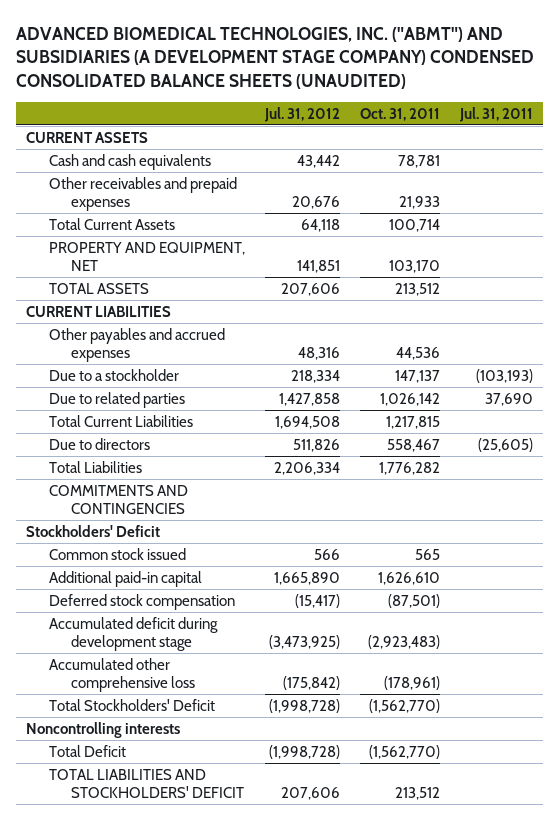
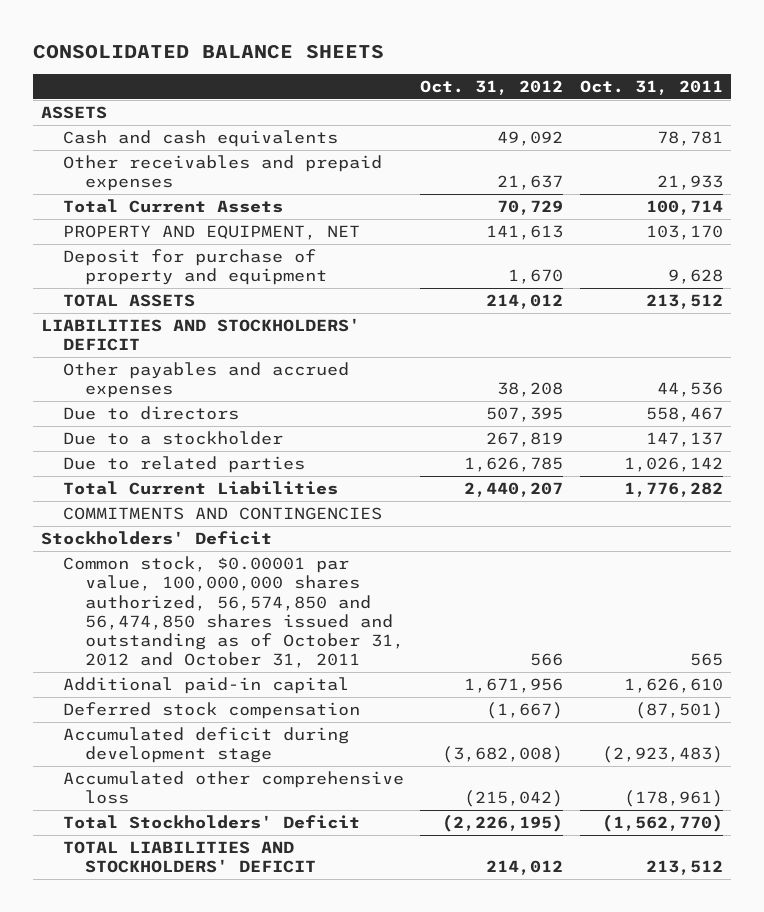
- ADVANCED BIOMEDICAL TECHNOLOGIES, INC. ("ABMT") AND SUBSIDIARIES (A DEVELOPMENT STAGE COMPANY) CONDENSED CONSOLIDATED BALANCE SHEETS (UNAUDITED)
+ CONSOLIDATED BALANCE SHEETS
- | Jul. 31, 2012 | Oct. 31, 2011 | Jul. 31, 2011
+ | Oct. 31, 2012 | Oct. 31, 2011
- CURRENT ASSETS
+ ASSETS
+ Deposit for purchase of property and equipment | 1,670 | 9,628
- CURRENT LIABILITIES
+ LIABILITIES AND STOCKHOLDERS' DEFICIT
moved up: Due to directors | 507,395 | 558,467
- Total Current Liabilities | 1,694,508 | 1,217,815 |
- Total Liabilities | 2,206,334 | 1,776,282 |
+ Total Current Liabilities | 2,440,207 | 1,776,282
- Common stock issued | 566 | 565 |
+ Common stock, $0.00001 par value, 100,000,000 shares authorized, 56,574,850 and 56,474,850 shares issued and outstanding as of October 31, 2012 and October 31, 2011 | 566 | 565
- Noncontrolling interests
- Total Deficit | (1,998,728) | (1,562,770) |

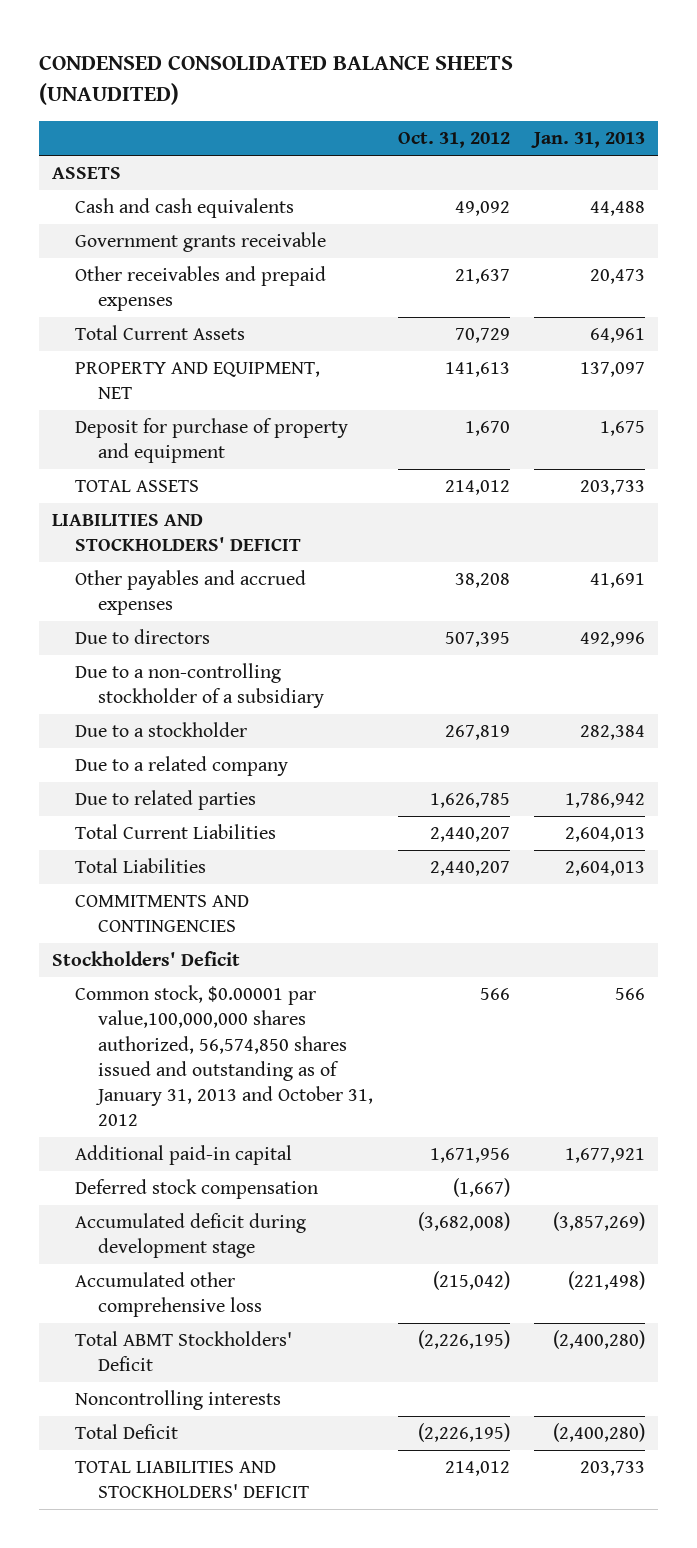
- CONSOLIDATED BALANCE SHEETS
+ CONDENSED CONSOLIDATED BALANCE SHEETS (UNAUDITED)
- | Oct. 31, 2012 | Oct. 31, 2011
+ | Oct. 31, 2012 | Jan. 31, 2013
+ Government grants receivable
+ Due to a non-controlling stockholder of a subsidiary
+ Due to a related company
+ Total Liabilities | 2,440,207 | 2,604,013
- Common stock, $0.00001 par value, 100,000,000 shares authorized, 56,574,850 and 56,474,850 shares issued and outstanding as of October 31, 2012 and October 31, 2011 | 566 | 565
+ Common stock, $0.00001 par value,100,000,000 shares authorized, 56,574,850 shares issued and outstanding as of January 31, 2013 and October 31, 2012 | 566 | 566
- Total Stockholders' Deficit | (2,226,195) | (1,562,770)
+ Total ABMT Stockholders' Deficit | (2,226,195) | (2,400,280)
+ Noncontrolling interests
+ Total Deficit | (2,226,195) | (2,400,280)

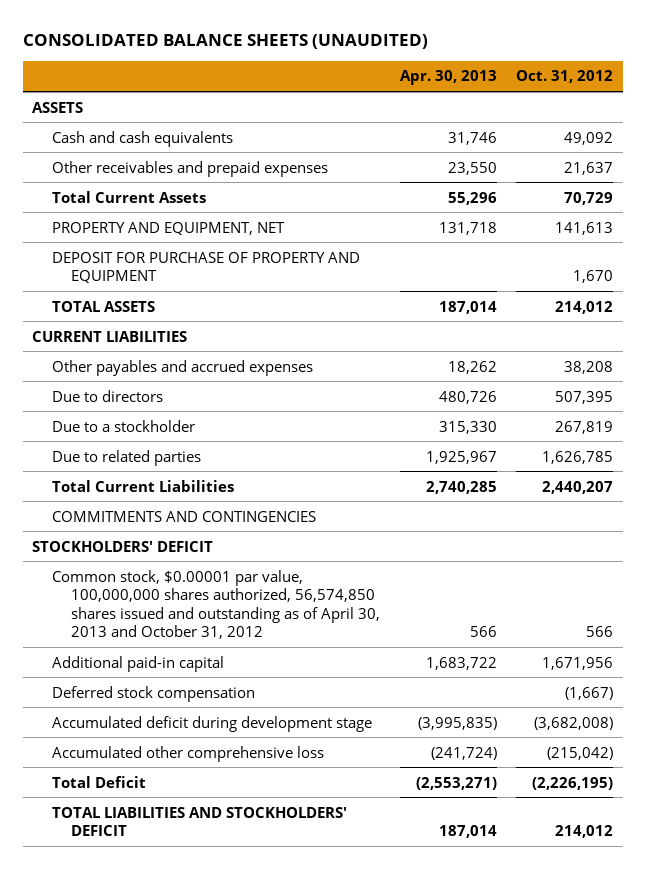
- CONDENSED CONSOLIDATED BALANCE SHEETS (UNAUDITED)
+ CONSOLIDATED BALANCE SHEETS (UNAUDITED)
- | Oct. 31, 2012 | Jan. 31, 2013
+ | Apr. 30, 2013 | Oct. 31, 2012
- Government grants receivable
- Deposit for purchase of property and equipment | 1,670 | 1,675
+ DEPOSIT FOR PURCHASE OF PROPERTY AND EQUIPMENT | | 1,670
- LIABILITIES AND STOCKHOLDERS' DEFICIT
+ CURRENT LIABILITIES
- Due to a non-controlling stockholder of a subsidiary
- Due to a related company
- Total Liabilities | 2,440,207 | 2,604,013
- Stockholders' Deficit
- Common stock, $0.00001 par value,100,000,000 shares authorized, 56,574,850 shares issued and outstanding as of January 31, 2013 and October 31, 2012 | 566 | 566
+ STOCKHOLDERS' DEFICIT
+ Common stock, $0.00001 par value, 100,000,000 shares authorized, 56,574,850 shares issued and outstanding as of April 30, 2013 and October 31, 2012 | 566 | 566
- Total ABMT Stockholders' Deficit | (2,226,195) | (2,400,280)
- Noncontrolling interests

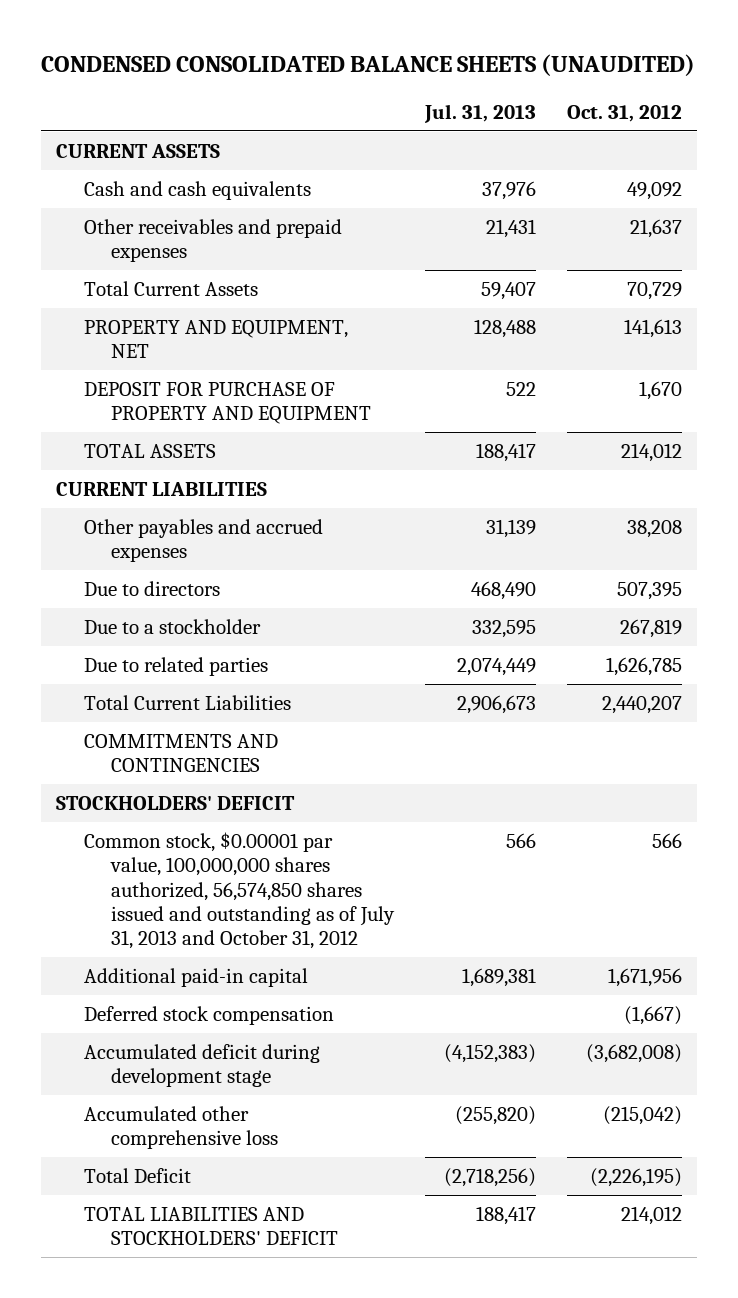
- CONSOLIDATED BALANCE SHEETS (UNAUDITED)
+ CONDENSED CONSOLIDATED BALANCE SHEETS (UNAUDITED)
- | Apr. 30, 2013 | Oct. 31, 2012
+ | Jul. 31, 2013 | Oct. 31, 2012
- ASSETS
+ CURRENT ASSETS
- Common stock, $0.00001 par value, 100,000,000 shares authorized, 56,574,850 shares issued and outstanding as of April 30, 2013 and October 31, 2012 | 566 | 566
+ Common stock, $0.00001 par value, 100,000,000 shares authorized, 56,574,850 shares issued and outstanding as of July 31, 2013 and October 31, 2012 | 566 | 566

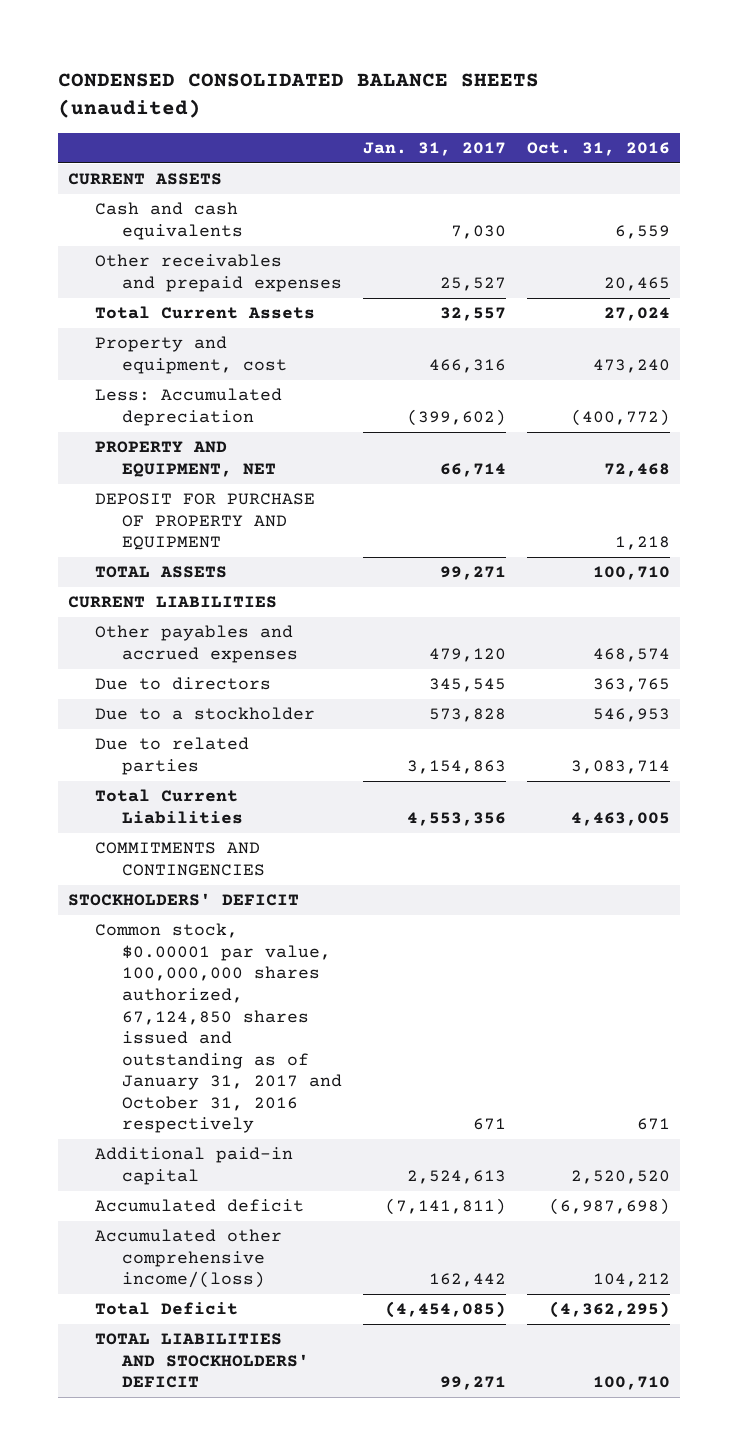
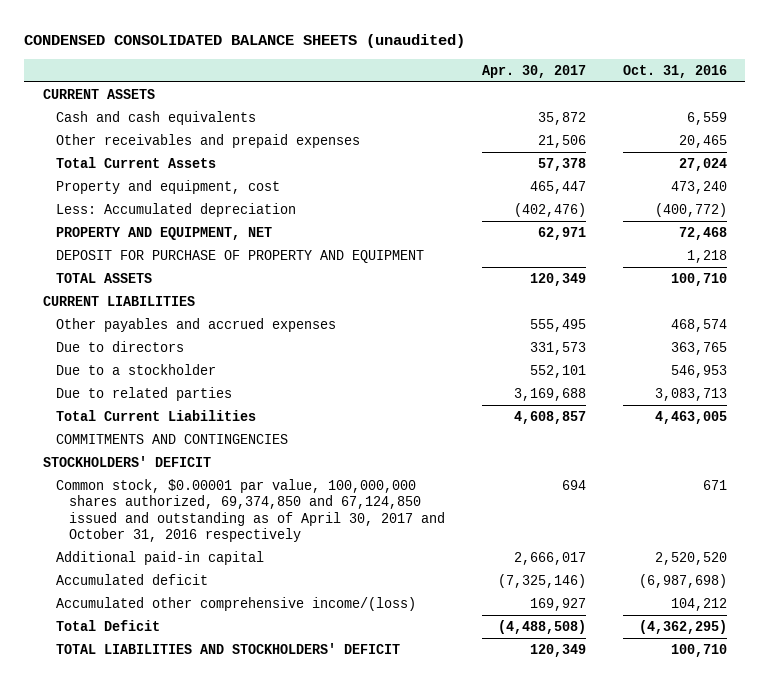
- | Jan. 31, 2017 | Oct. 31, 2016
+ | Apr. 30, 2017 | Oct. 31, 2016
- Due to related parties | 3,154,863 | 3,083,714
+ Due to related parties | 3,169,688 | 3,083,713
- Common stock, $0.00001 par value, 100,000,000 shares authorized, 67,124,850 shares issued and outstanding as of January 31, 2017 and October 31, 2016 respectively | 671 | 671
+ Common stock, $0.00001 par value, 100,000,000 shares authorized, 69,374,850 and 67,124,850 issued and outstanding as of April 30, 2017 and October 31, 2016 respectively | 694 | 671

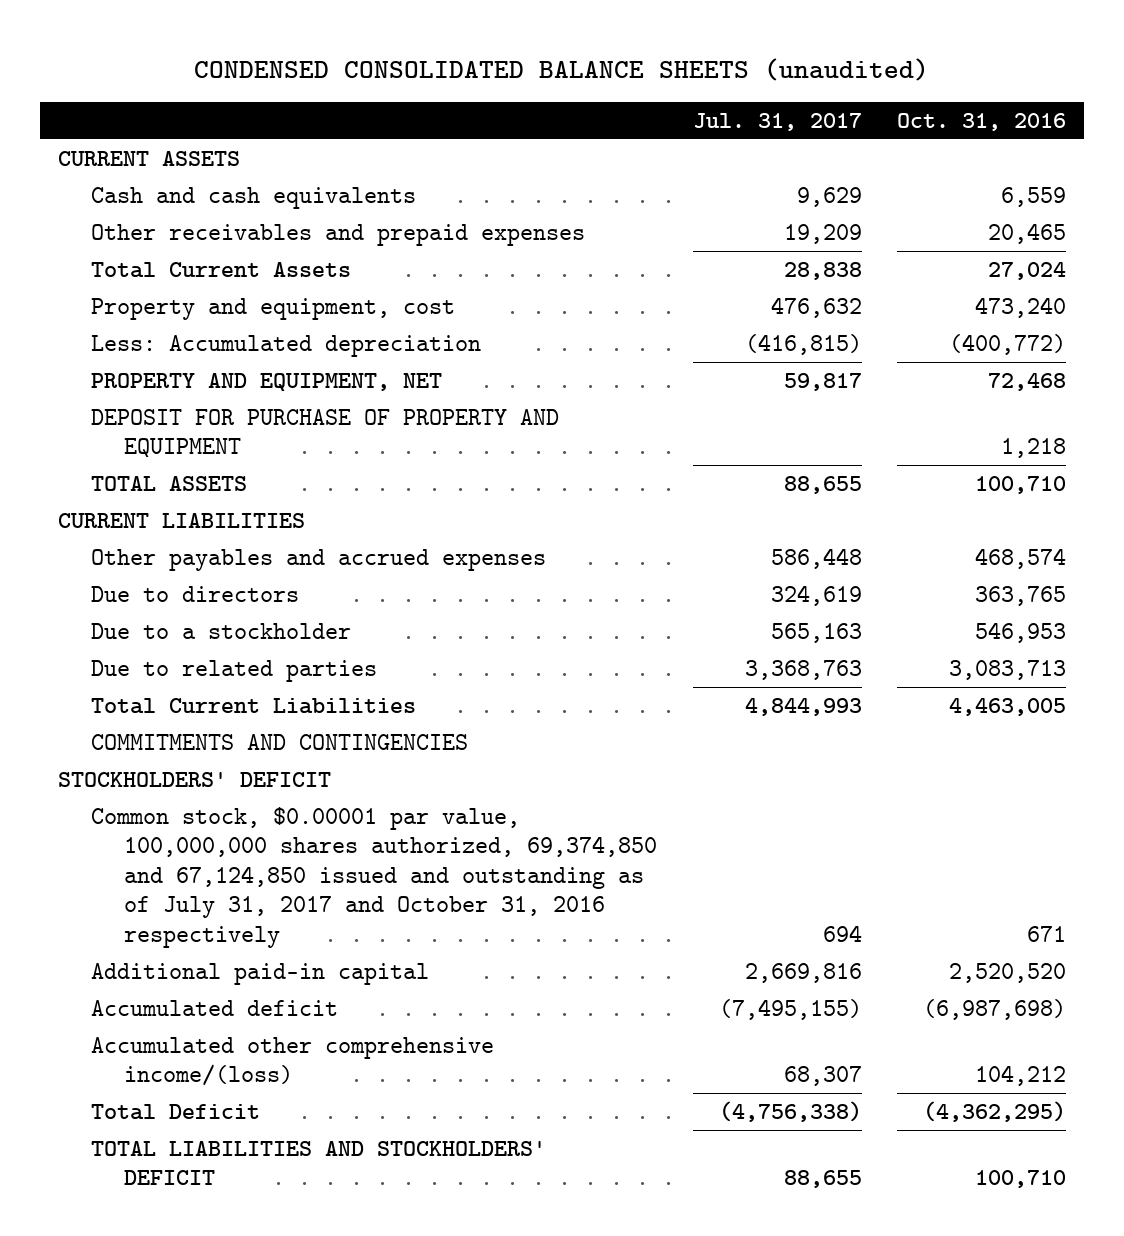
- | Apr. 30, 2017 | Oct. 31, 2016
+ | Jul. 31, 2017 | Oct. 31, 2016
- Common stock, $0.00001 par value, 100,000,000 shares authorized, 69,374,850 and 67,124,850 issued and outstanding as of April 30, 2017 and October 31, 2016 respectively | 694 | 671
+ Common stock, $0.00001 par value, 100,000,000 shares authorized, 69,374,850 and 67,124,850 issued and outstanding as of July 31, 2017 and October 31, 2016 respectively | 694 | 671

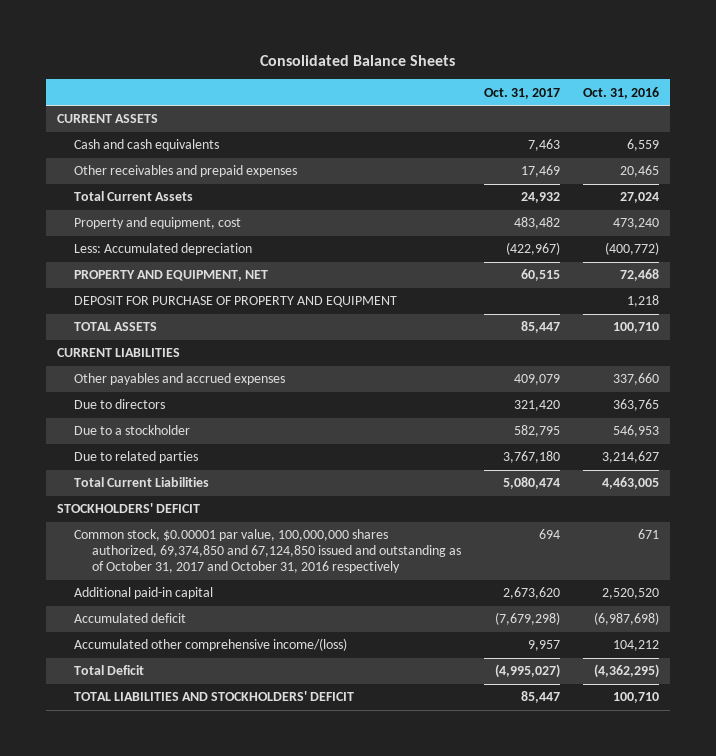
- CONDENSED CONSOLIDATED BALANCE SHEETS (unaudited)
+ Consolidated Balance Sheets
- | Jul. 31, 2017 | Oct. 31, 2016
+ | Oct. 31, 2017 | Oct. 31, 2016
- Other payables and accrued expenses | 586,448 | 468,574
+ Other payables and accrued expenses | 409,079 | 337,660
- Due to related parties | 3,368,763 | 3,083,713
+ Due to related parties | 3,767,180 | 3,214,627
- COMMITMENTS AND CONTINGENCIES
- Common stock, $0.00001 par value, 100,000,000 shares authorized, 69,374,850 and 67,124,850 issued and outstanding as of July 31, 2017 and October 31, 2016 respectively | 694 | 671
+ Common stock, $0.00001 par value, 100,000,000 shares authorized, 69,374,850 and 67,124,850 issued and outstanding as of October 31, 2017 and October 31, 2016 respectively | 694 | 671

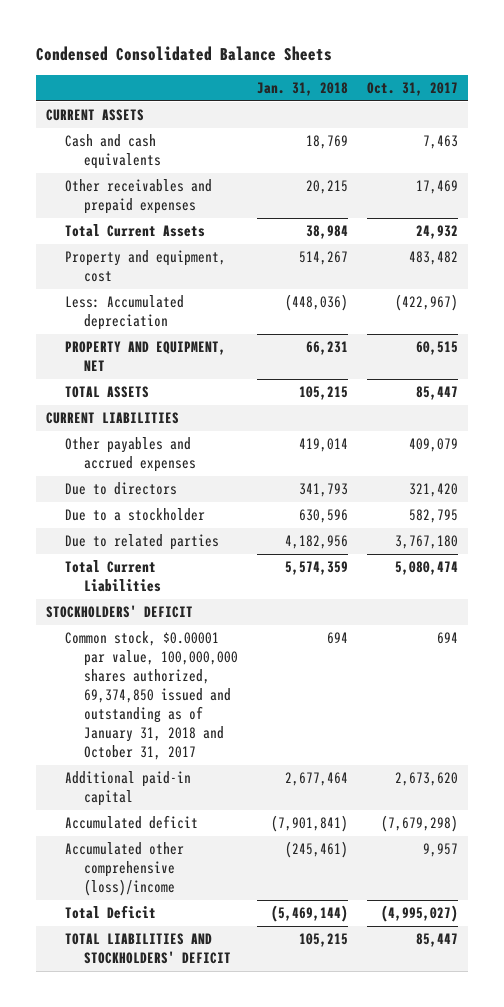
- Consolidated Balance Sheets
+ Condensed Consolidated Balance Sheets
- | Oct. 31, 2017 | Oct. 31, 2016
+ | Jan. 31, 2018 | Oct. 31, 2017
- DEPOSIT FOR PURCHASE OF PROPERTY AND EQUIPMENT | | 1,218
- Common stock, $0.00001 par value, 100,000,000 shares authorized, 69,374,850 and 67,124,850 issued and outstanding as of October 31, 2017 and October 31, 2016 respectively | 694 | 671
+ Common stock, $0.00001 par value, 100,000,000 shares authorized, 69,374,850 issued and outstanding as of January 31, 2018 and October 31, 2017 | 694 | 694
- Accumulated other comprehensive income/(loss) | 9,957 | 104,212
+ Accumulated other comprehensive (loss)/income | (245,461) | 9,957

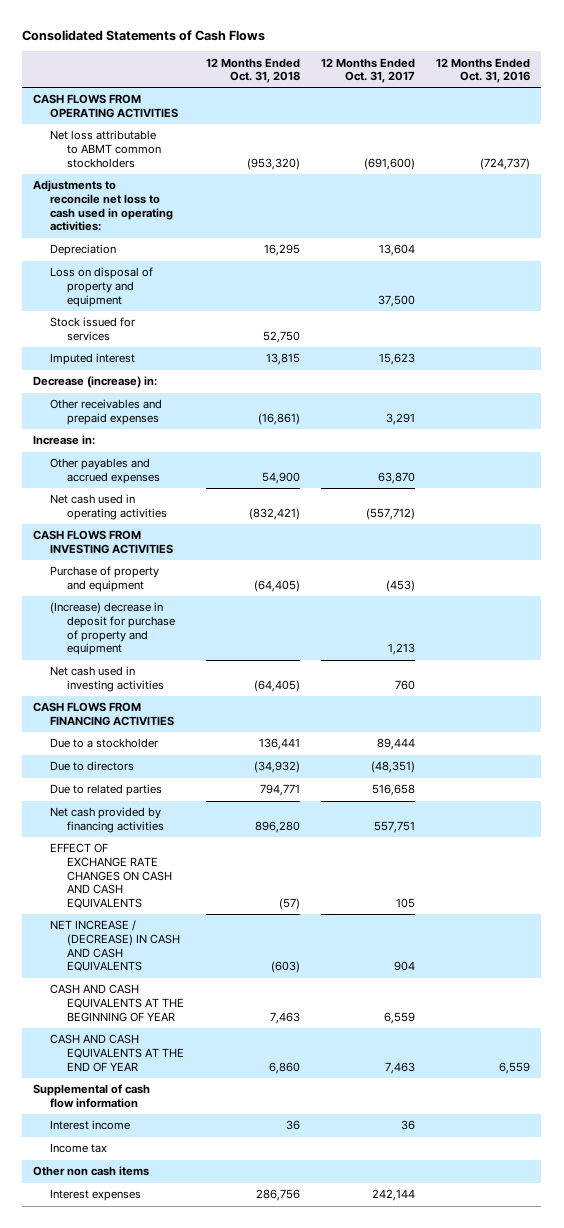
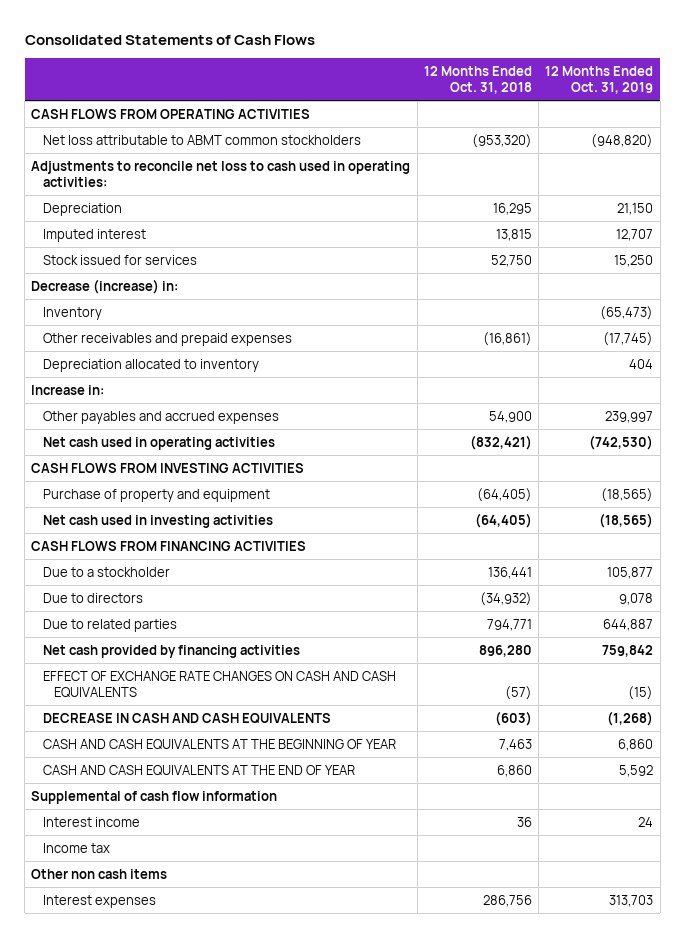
- | 12 Months Ended Oct. 31, 2018 | 12 Months Ended Oct. 31, 2017 | 12 Months Ended Oct. 31, 2016
+ | 12 Months Ended Oct. 31, 2018 | 12 Months Ended Oct. 31, 2019
- Loss on disposal of property and equipment | | 37,500 |
moved down: Stock issued for services | 52,750 | 15,250
+ Inventory | | (65,473)
+ Depreciation allocated to inventory | | 404
- (Increase) decrease in deposit for purchase of property and equipment | | 1,213 |
- NET INCREASE / (DECREASE) IN CASH AND CASH EQUIVALENTS | (603) | 904 |
+ DECREASE IN CASH AND CASH EQUIVALENTS | (603) | (1,268)

